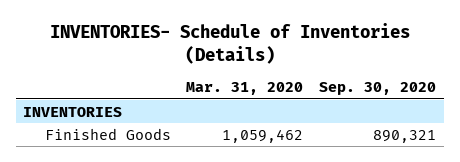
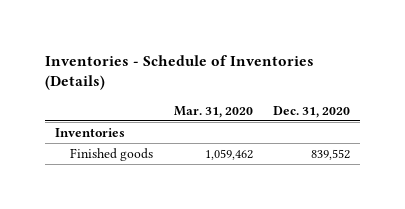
- INVENTORIES- Schedule of Inventories (Details)
+ Inventories - Schedule of Inventories (Details)
- | Mar. 31, 2020 | Sep. 30, 2020
+ | Mar. 31, 2020 | Dec. 31, 2020
- INVENTORIES
- Finished Goods | 1,059,462 | 890,321
+ Inventories
+ Finished goods | 1,059,462 | 839,552

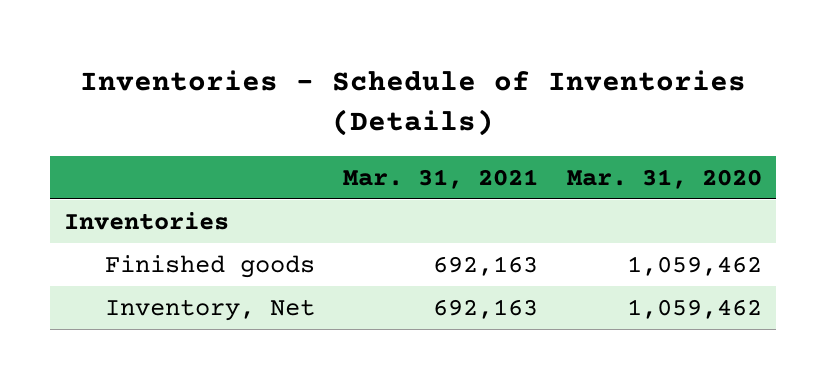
- | Mar. 31, 2020 | Dec. 31, 2020
+ | Mar. 31, 2021 | Mar. 31, 2020
+ Inventory, Net | 692,163 | 1,059,462

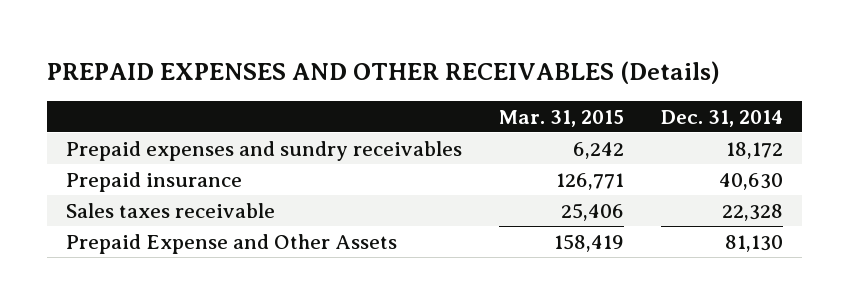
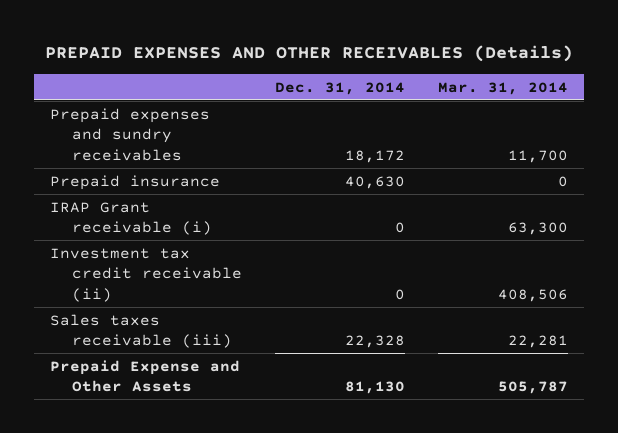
- | Mar. 31, 2015 | Dec. 31, 2014
+ | Dec. 31, 2014 | Mar. 31, 2014
- Sales taxes receivable | 25,406 | 22,328
+ IRAP Grant receivable (i) | 0 | 63,300
+ Investment tax credit receivable (ii) | 0 | 408,506
+ Sales taxes receivable (iii) | 22,328 | 22,281

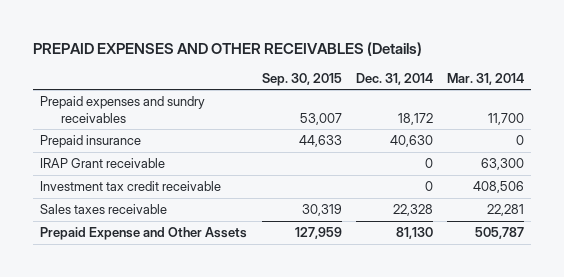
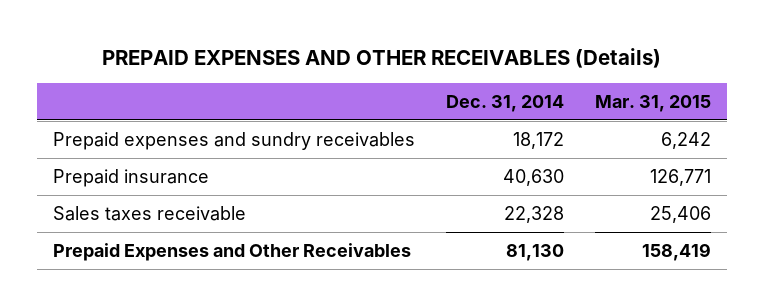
- | Sep. 30, 2015 | Dec. 31, 2014 | Mar. 31, 2014
+ | Dec. 31, 2014 | Mar. 31, 2015
- IRAP Grant receivable | | 0 | 63,300
- Investment tax credit receivable | | 0 | 408,506
- Prepaid Expense and Other Assets | 127,959 | 81,130 | 505,787
+ Prepaid Expenses and Other Receivables | 81,130 | 158,419

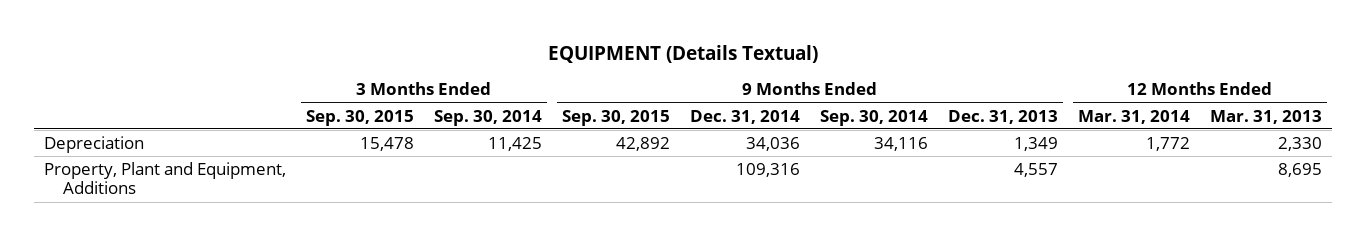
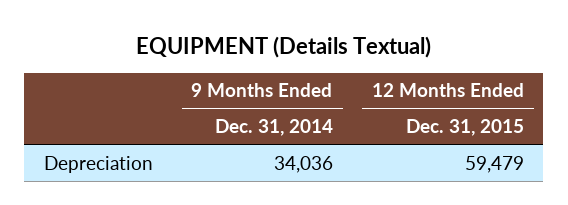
- | 3 Months Ended Sep. 30, 2015 | 3 Months Ended Sep. 30, 2014 | 9 Months Ended Sep. 30, 2015 | 9 Months Ended Dec. 31, 2014 | 9 Months Ended Sep. 30, 2014 | 9 Months Ended Dec. 31, 2013 | 12 Months Ended Mar. 31, 2014 | 12 Months Ended Mar. 31, 2013
+ | 9 Months Ended Dec. 31, 2014 | 12 Months Ended Dec. 31, 2015
- Property, Plant and Equipment, Additions | | | | 109,316 | | 4,557 | | 8,695

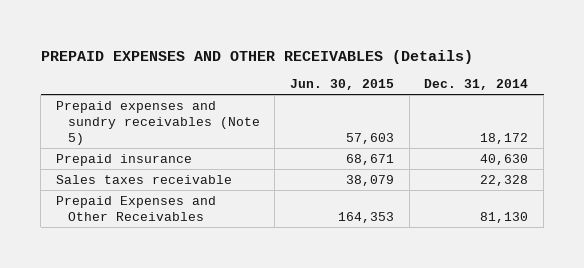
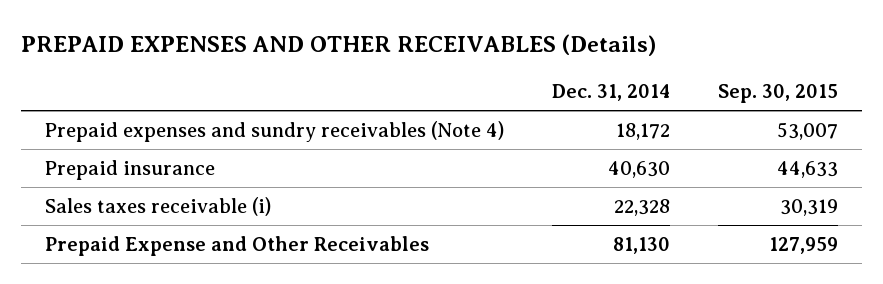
- | Jun. 30, 2015 | Dec. 31, 2014
+ | Dec. 31, 2014 | Sep. 30, 2015
- Prepaid expenses and sundry receivables (Note 5) | 57,603 | 18,172
+ Prepaid expenses and sundry receivables (Note 4) | 18,172 | 53,007
- Sales taxes receivable | 38,079 | 22,328
- Prepaid Expenses and Other Receivables | 164,353 | 81,130
+ Sales taxes receivable (i) | 22,328 | 30,319
+ Prepaid Expense and Other Receivables | 81,130 | 127,959

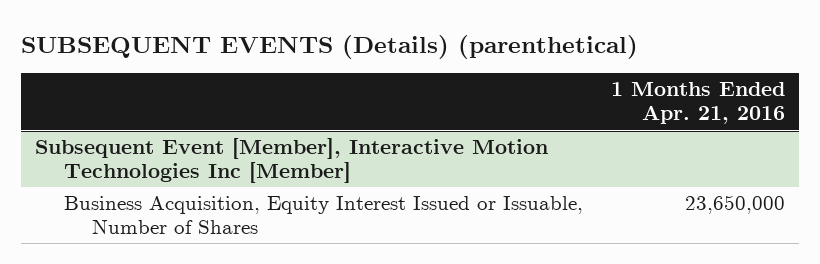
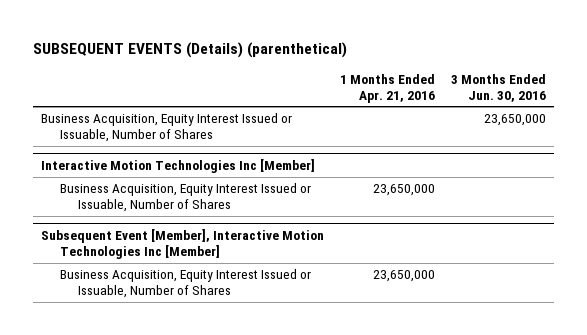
- | 1 Months Ended Apr. 21, 2016
+ | 1 Months Ended Apr. 21, 2016 | 3 Months Ended Jun. 30, 2016
+ Business Acquisition, Equity Interest Issued or Issuable, Number of Shares | | 23,650,000
+ Interactive Motion Technologies Inc [Member]
+ Business Acquisition, Equity Interest Issued or Issuable, Number of Shares | 23,650,000 |

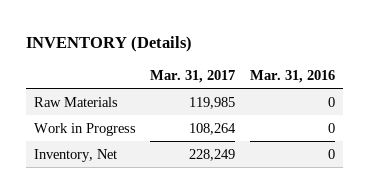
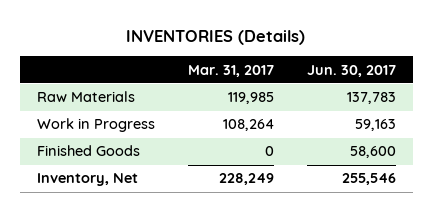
- INVENTORY (Details)
+ INVENTORIES (Details)
- | Mar. 31, 2017 | Mar. 31, 2016
+ | Mar. 31, 2017 | Jun. 30, 2017
+ Finished Goods | 0 | 58,600

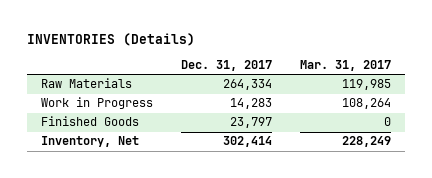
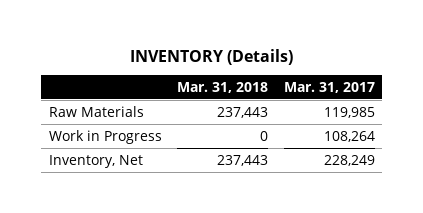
- INVENTORIES (Details)
+ INVENTORY (Details)
- | Dec. 31, 2017 | Mar. 31, 2017
+ | Mar. 31, 2018 | Mar. 31, 2017
- Finished Goods | 23,797 | 0

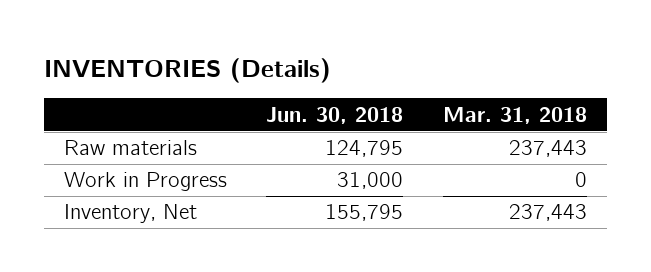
- INVENTORY (Details)
+ INVENTORIES (Details)
- | Mar. 31, 2018 | Mar. 31, 2017
+ | Jun. 30, 2018 | Mar. 31, 2018
- Raw Materials | 237,443 | 119,985
+ Raw materials | 124,795 | 237,443

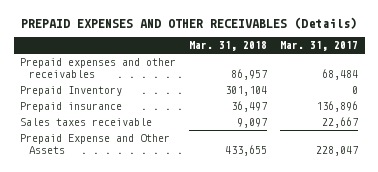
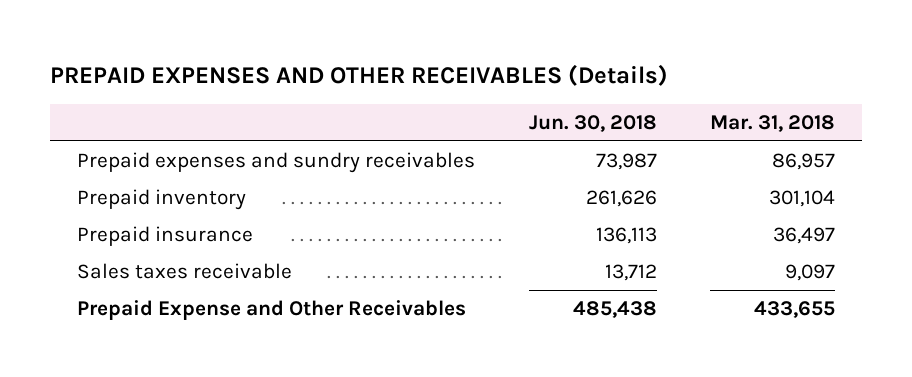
- | Mar. 31, 2018 | Mar. 31, 2017
+ | Jun. 30, 2018 | Mar. 31, 2018
- Prepaid expenses and other receivables | 86,957 | 68,484
- Prepaid Inventory | 301,104 | 0
+ Prepaid expenses and sundry receivables | 73,987 | 86,957
+ Prepaid inventory | 261,626 | 301,104
- Prepaid Expense and Other Assets | 433,655 | 228,047
+ Prepaid Expense and Other Receivables | 485,438 | 433,655

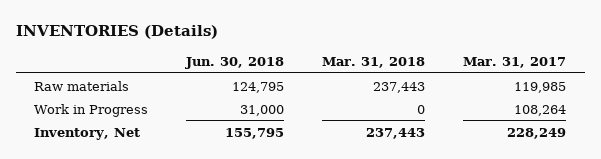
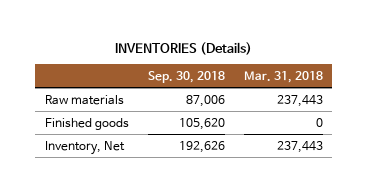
- | Jun. 30, 2018 | Mar. 31, 2018 | Mar. 31, 2017
+ | Sep. 30, 2018 | Mar. 31, 2018
- Work in Progress | 31,000 | 0 | 108,264
+ Finished goods | 105,620 | 0

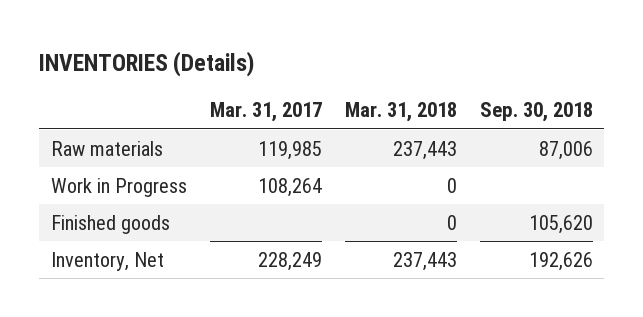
- | Sep. 30, 2018 | Mar. 31, 2018
+ | Mar. 31, 2017 | Mar. 31, 2018 | Sep. 30, 2018
+ Work in Progress | 108,264 | 0 |

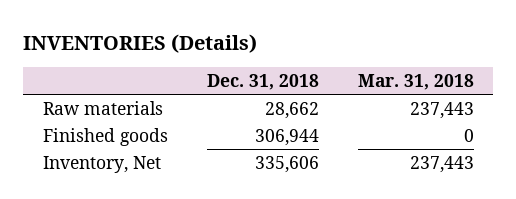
- | Mar. 31, 2017 | Mar. 31, 2018 | Sep. 30, 2018
+ | Dec. 31, 2018 | Mar. 31, 2018
- Work in Progress | 108,264 | 0 |

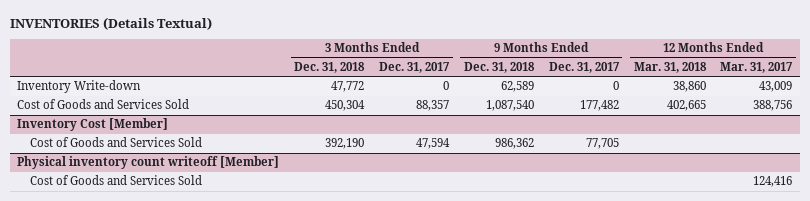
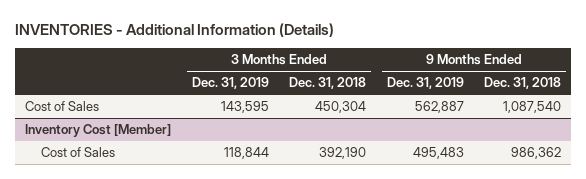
- INVENTORIES (Details Textual)
+ INVENTORIES - Additional Information (Details)
- | 3 Months Ended Dec. 31, 2018 | 3 Months Ended Dec. 31, 2017 | 9 Months Ended Dec. 31, 2018 | 9 Months Ended Dec. 31, 2017 | 12 Months Ended Mar. 31, 2018 | 12 Months Ended Mar. 31, 2017
+ | 3 Months Ended Dec. 31, 2019 | 3 Months Ended Dec. 31, 2018 | 9 Months Ended Dec. 31, 2019 | 9 Months Ended Dec. 31, 2018
- Inventory Write-down | 47,772 | 0 | 62,589 | 0 | 38,860 | 43,009
- Cost of Goods and Services Sold | 450,304 | 88,357 | 1,087,540 | 177,482 | 402,665 | 388,756
+ Cost of Sales | 143,595 | 450,304 | 562,887 | 1,087,540
@ Inventory Cost [Member]
- Cost of Goods and Services Sold | 392,190 | 47,594 | 986,362 | 77,705 | |
- Physical inventory count writeoff [Member]
- Cost of Goods and Services Sold | | | | | | 124,416
@ Inventory Cost [Member]
+ Cost of Sales | 118,844 | 392,190 | 495,483 | 986,362

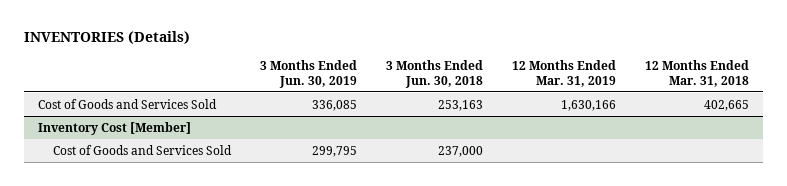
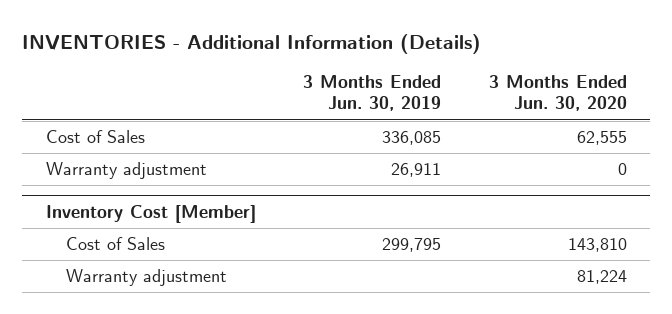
- INVENTORIES (Details)
+ INVENTORIES - Additional Information (Details)
- | 3 Months Ended Jun. 30, 2019 | 3 Months Ended Jun. 30, 2018 | 12 Months Ended Mar. 31, 2019 | 12 Months Ended Mar. 31, 2018
+ | 3 Months Ended Jun. 30, 2019 | 3 Months Ended Jun. 30, 2020
- Cost of Goods and Services Sold | 336,085 | 253,163 | 1,630,166 | 402,665
+ Cost of Sales | 336,085 | 62,555
+ Warranty adjustment | 26,911 | 0
@ Inventory Cost [Member]
- Cost of Goods and Services Sold | 299,795 | 237,000 | |
+ Cost of Sales | 299,795 | 143,810
+ Warranty adjustment | | 81,224

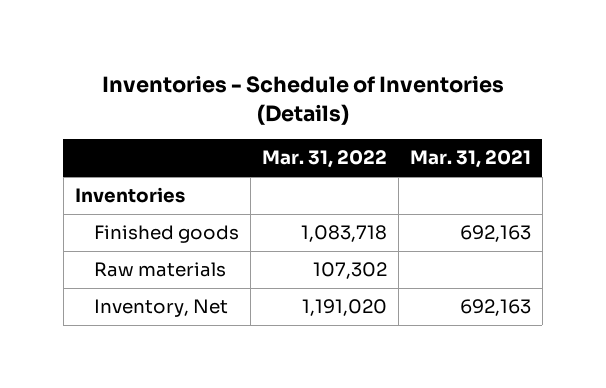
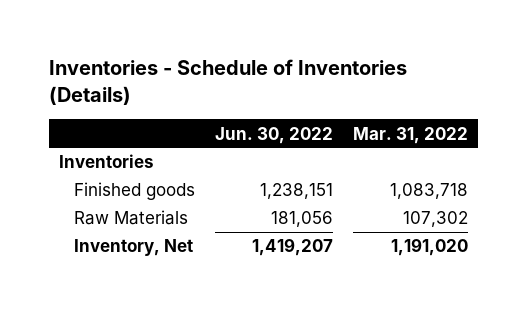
- | Mar. 31, 2022 | Mar. 31, 2021
+ | Jun. 30, 2022 | Mar. 31, 2022
- Raw materials | 107,302 |
+ Raw Materials | 181,056 | 107,302

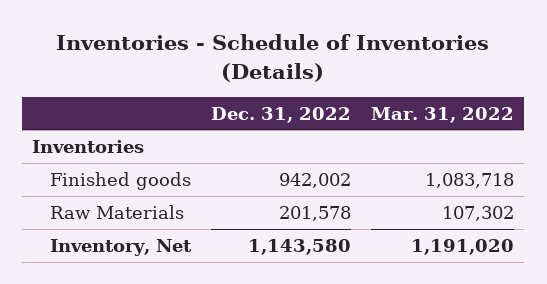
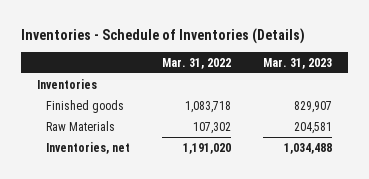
- | Dec. 31, 2022 | Mar. 31, 2022
+ | Mar. 31, 2022 | Mar. 31, 2023
- Inventory, Net | 1,143,580 | 1,191,020
+ Inventories, net | 1,191,020 | 1,034,488

